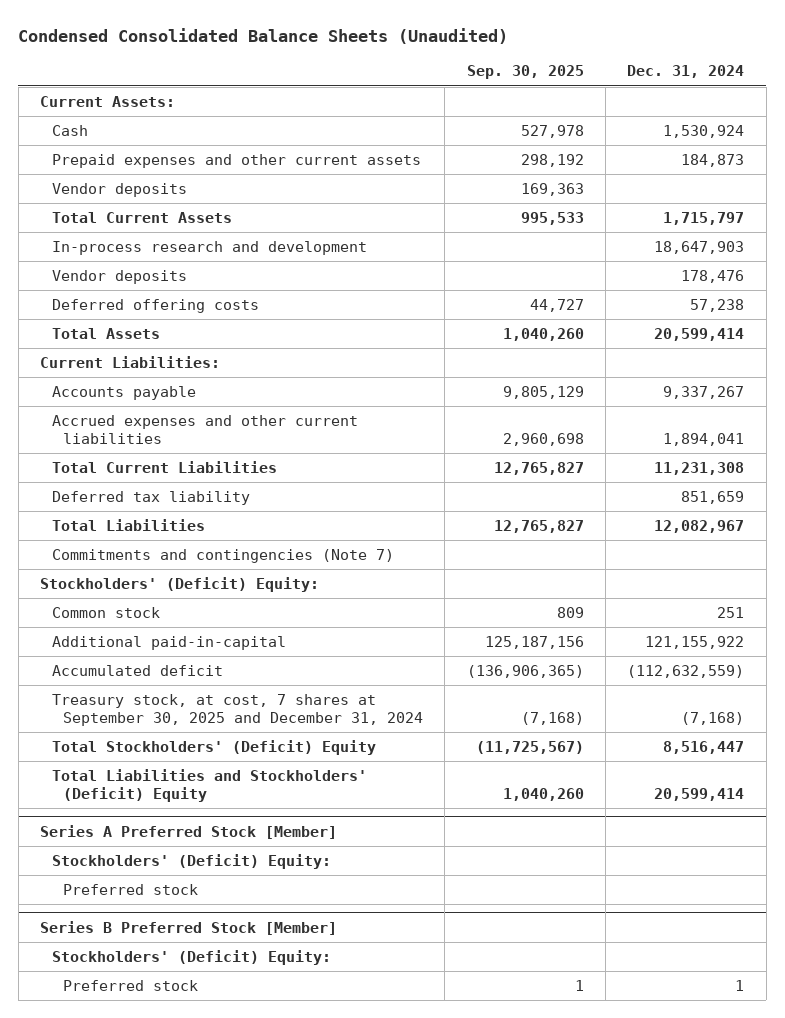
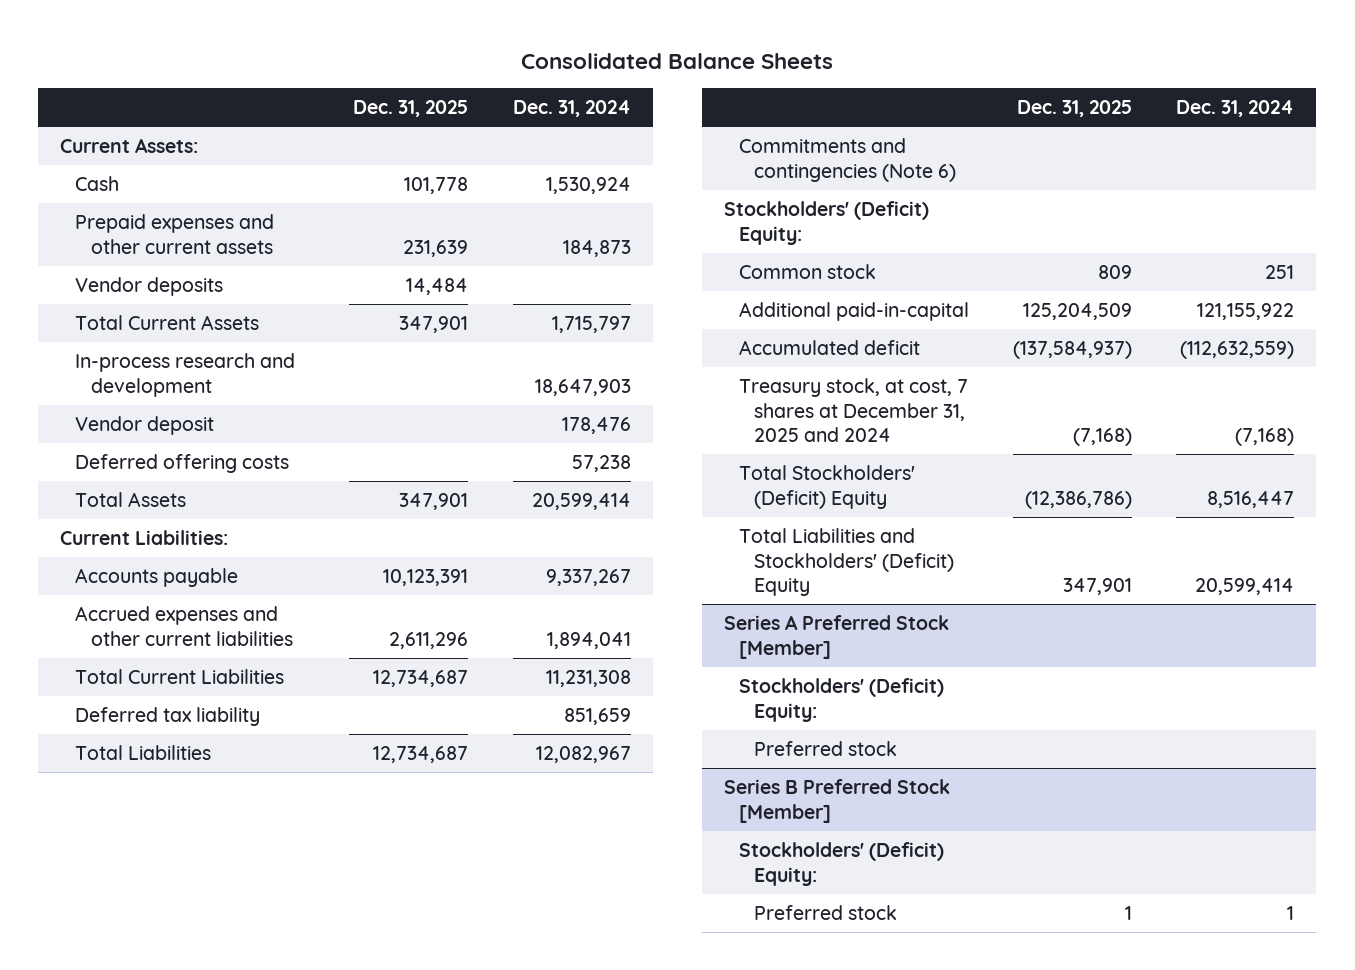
- Condensed Consolidated Balance Sheets (Unaudited)
+ Consolidated Balance Sheets
- | Sep. 30, 2025 | Dec. 31, 2024
+ | Dec. 31, 2025 | Dec. 31, 2024
- Vendor deposits | | 178,476
+ Vendor deposit | | 178,476
- Commitments and contingencies (Note 7)
+ Commitments and contingencies (Note 6)
- Treasury stock, at cost, 7 shares at September 30, 2025 and December 31, 2024 | (7,168) | (7,168)
+ Treasury stock, at cost, 7 shares at December 31, 2025 and 2024 | (7,168) | (7,168)

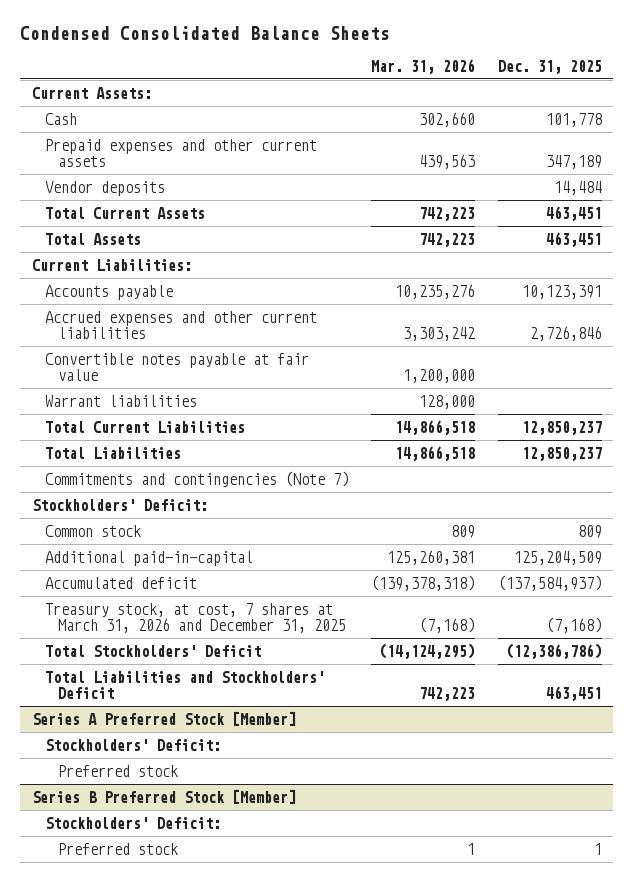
- Consolidated Balance Sheets
+ Condensed Consolidated Balance Sheets
- | Dec. 31, 2025 | Dec. 31, 2024
+ | Mar. 31, 2026 | Dec. 31, 2025
- Prepaid expenses and other current assets | 231,639 | 184,873
+ Prepaid expenses and other current assets | 439,563 | 347,189
- Total Current Assets | 347,901 | 1,715,797
- In-process research and development | | 18,647,903
- Vendor deposit | | 178,476
- Deferred offering costs | | 57,238
- Total Assets | 347,901 | 20,599,414
+ Total Current Assets | 742,223 | 463,451
+ Total Assets | 742,223 | 463,451
- Accrued expenses and other current liabilities | 2,611,296 | 1,894,041
- Total Current Liabilities | 12,734,687 | 11,231,308
- Deferred tax liability | | 851,659
- Total Liabilities | 12,734,687 | 12,082,967
- Commitments and contingencies (Note 6)
- Stockholders' (Deficit) Equity:
+ Accrued expenses and other current liabilities | 3,303,242 | 2,726,846
+ Convertible notes payable at fair value | 1,200,000 |
+ Warrant liabilities | 128,000 |
+ Total Current Liabilities | 14,866,518 | 12,850,237
+ Total Liabilities | 14,866,518 | 12,850,237
+ Commitments and contingencies (Note 7)
+ Stockholders' Deficit:
- Treasury stock, at cost, 7 shares at December 31, 2025 and 2024 | (7,168) | (7,168)
- Total Stockholders' (Deficit) Equity | (12,386,786) | 8,516,447
- Total Liabilities and Stockholders' (Deficit) Equity | 347,901 | 20,599,414
+ Treasury stock, at cost, 7 shares at March 31, 2026 and December 31, 2025 | (7,168) | (7,168)
+ Total Stockholders' Deficit | (14,124,295) | (12,386,786)
+ Total Liabilities and Stockholders' Deficit | 742,223 | 463,451
@ Series A Preferred Stock [Member]
- Stockholders' (Deficit) Equity:
+ Stockholders' Deficit:
@ Series B Preferred Stock [Member]
- Stockholders' (Deficit) Equity:
+ Stockholders' Deficit:

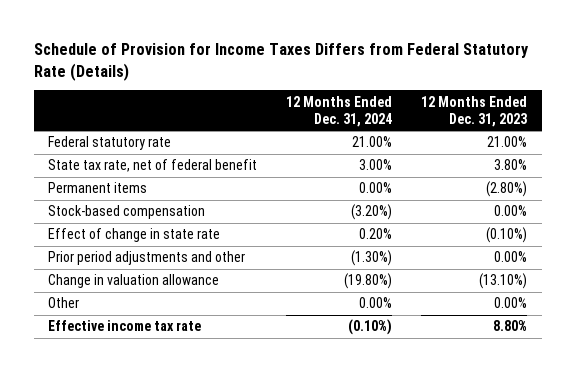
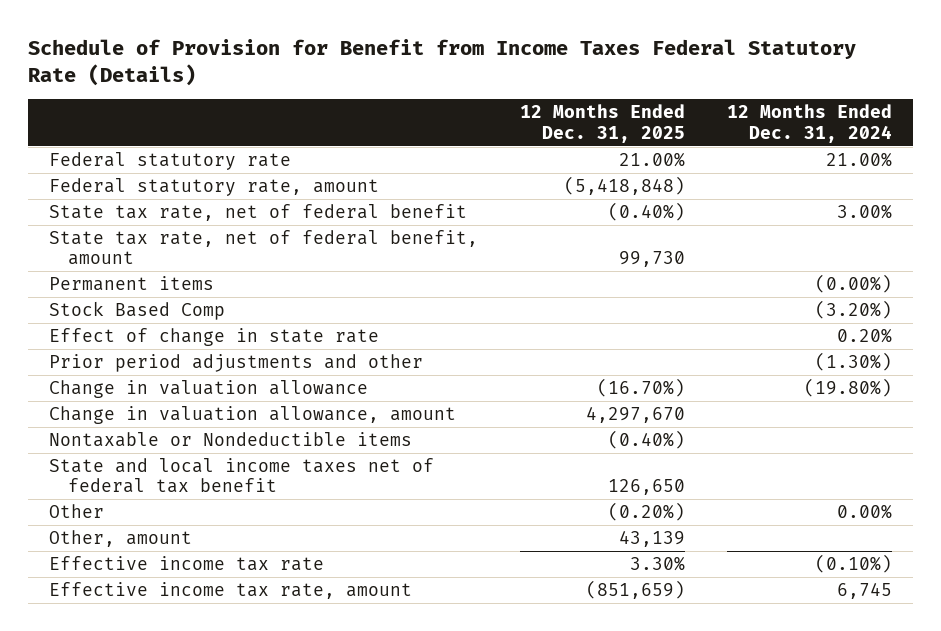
- Schedule of Provision for Income Taxes Differs from Federal Statutory Rate (Details)
+ Schedule of Provision for Benefit from Income Taxes Federal Statutory Rate (Details)
- | 12 Months Ended Dec. 31, 2024 | 12 Months Ended Dec. 31, 2023
+ | 12 Months Ended Dec. 31, 2025 | 12 Months Ended Dec. 31, 2024
+ Federal statutory rate, amount | (5,418,848) |
- Permanent items | 0.00% | (2.80%)
- Stock-based compensation | (3.20%) | 0.00%
+ State tax rate, net of federal benefit, amount | 99,730 |
+ Permanent items | | (0.00%)
+ Stock Based Comp | | (3.20%)
+ Change in valuation allowance, amount | 4,297,670 |
+ Nontaxable or Nondeductible items | (0.40%) |
+ State and local income taxes net of federal tax benefit | 126,650 |
+ Other, amount | 43,139 |
+ Effective income tax rate, amount | (851,659) | 6,745

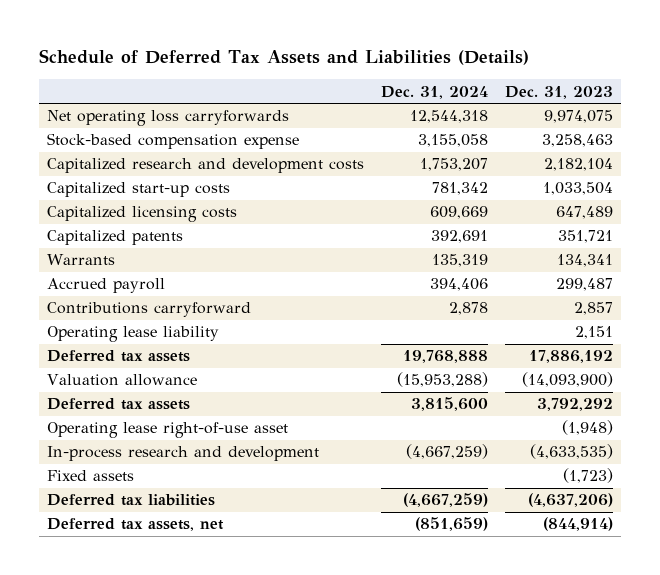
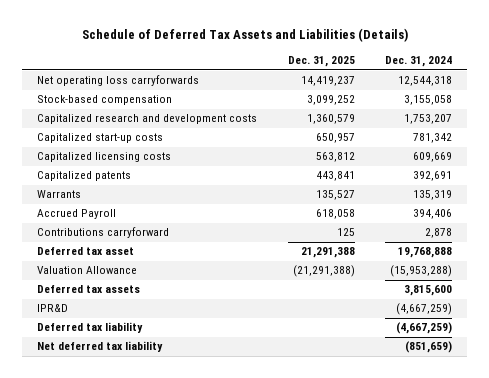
- | Dec. 31, 2024 | Dec. 31, 2023
+ | Dec. 31, 2025 | Dec. 31, 2024
- Stock-based compensation expense | 3,155,058 | 3,258,463
+ Stock-based compensation | 3,099,252 | 3,155,058
- Accrued payroll | 394,406 | 299,487
+ Accrued Payroll | 618,058 | 394,406
- Operating lease liability | | 2,151
- Deferred tax assets | 19,768,888 | 17,886,192
- Valuation allowance | (15,953,288) | (14,093,900)
+ Deferred tax asset | 21,291,388 | 19,768,888
+ Valuation Allowance | (21,291,388) | (15,953,288)
- Operating lease right-of-use asset | | (1,948)
- In-process research and development | (4,667,259) | (4,633,535)
- Fixed assets | | (1,723)
- Deferred tax liabilities | (4,667,259) | (4,637,206)
- Deferred tax assets, net | (851,659) | (844,914)
+ IPR&D | | (4,667,259)
+ Deferred tax liability | | (4,667,259)
+ Net deferred tax liability | | (851,659)

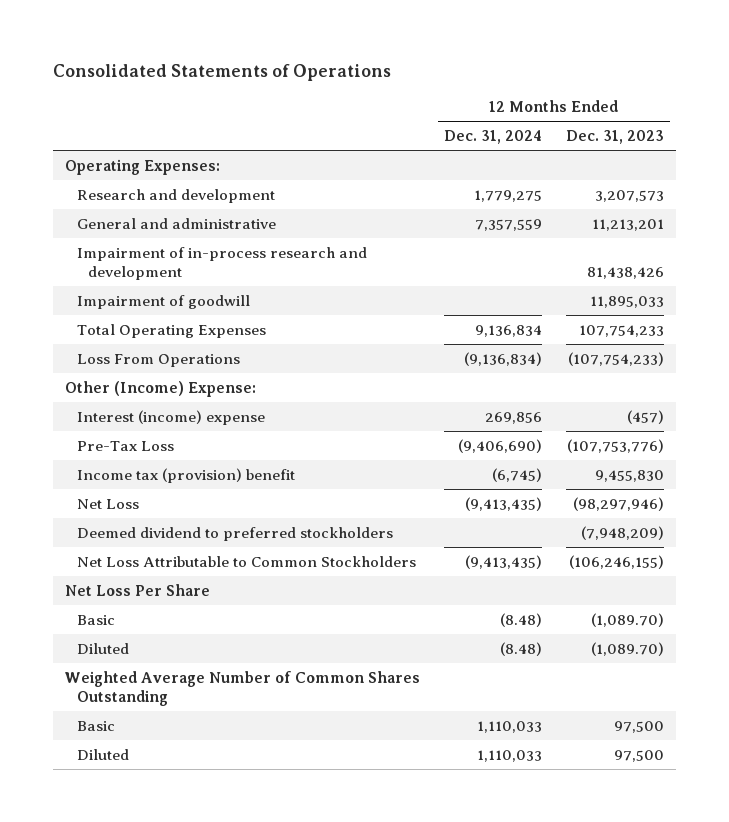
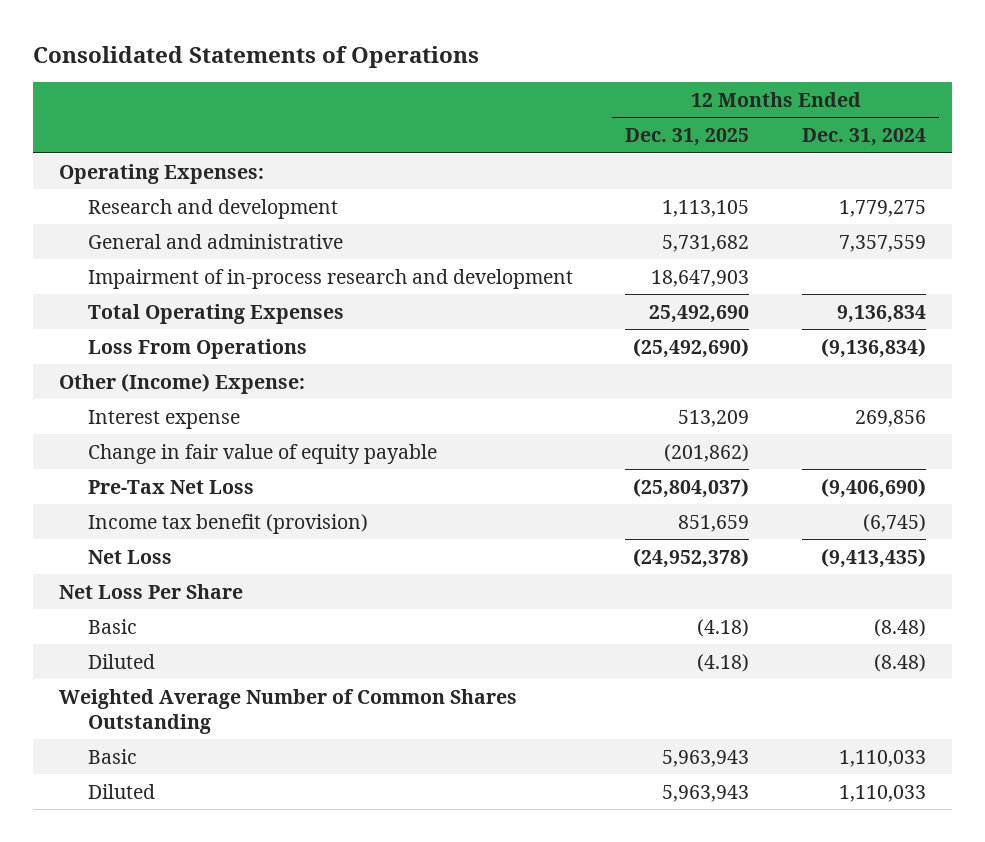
- | 12 Months Ended Dec. 31, 2024 | 12 Months Ended Dec. 31, 2023
+ | 12 Months Ended Dec. 31, 2025 | 12 Months Ended Dec. 31, 2024
- Impairment of goodwill | | 11,895,033
- Interest (income) expense | 269,856 | (457)
- Pre-Tax Loss | (9,406,690) | (107,753,776)
- Income tax (provision) benefit | (6,745) | 9,455,830
+ Interest expense | 513,209 | 269,856
+ Change in fair value of equity payable | (201,862) |
+ Pre-Tax Net Loss | (25,804,037) | (9,406,690)
+ Income tax benefit (provision) | 851,659 | (6,745)
- Deemed dividend to preferred stockholders | | (7,948,209)
- Net Loss Attributable to Common Stockholders | (9,413,435) | (106,246,155)

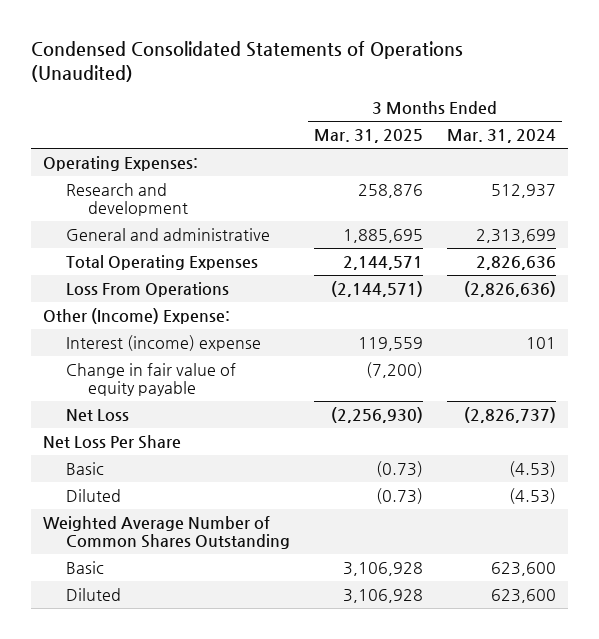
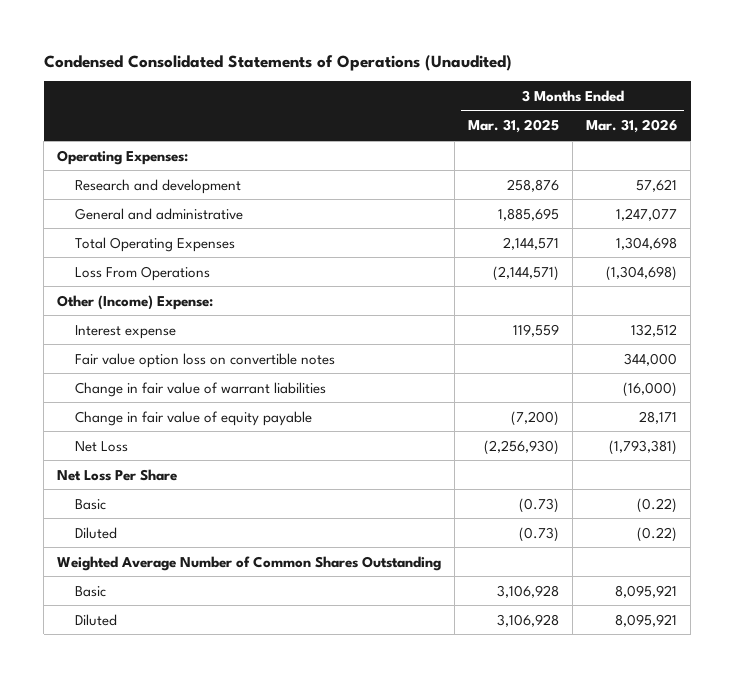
- | 3 Months Ended Mar. 31, 2025 | 3 Months Ended Mar. 31, 2024
+ | 3 Months Ended Mar. 31, 2025 | 3 Months Ended Mar. 31, 2026
- Interest (income) expense | 119,559 | 101
+ Interest expense | 119,559 | 132,512
+ Fair value option loss on convertible notes | | 344,000
+ Change in fair value of warrant liabilities | | (16,000)

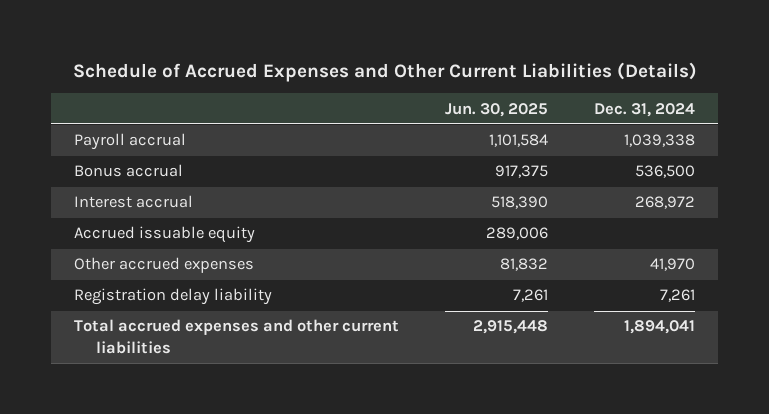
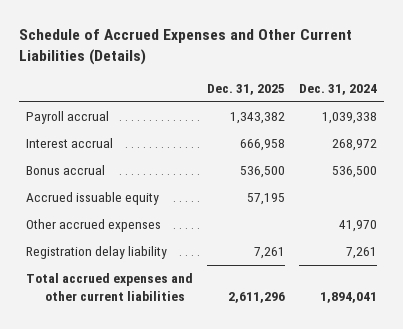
- | Jun. 30, 2025 | Dec. 31, 2024
+ | Dec. 31, 2025 | Dec. 31, 2024
moved down: Bonus accrual | 536,500 | 536,500

